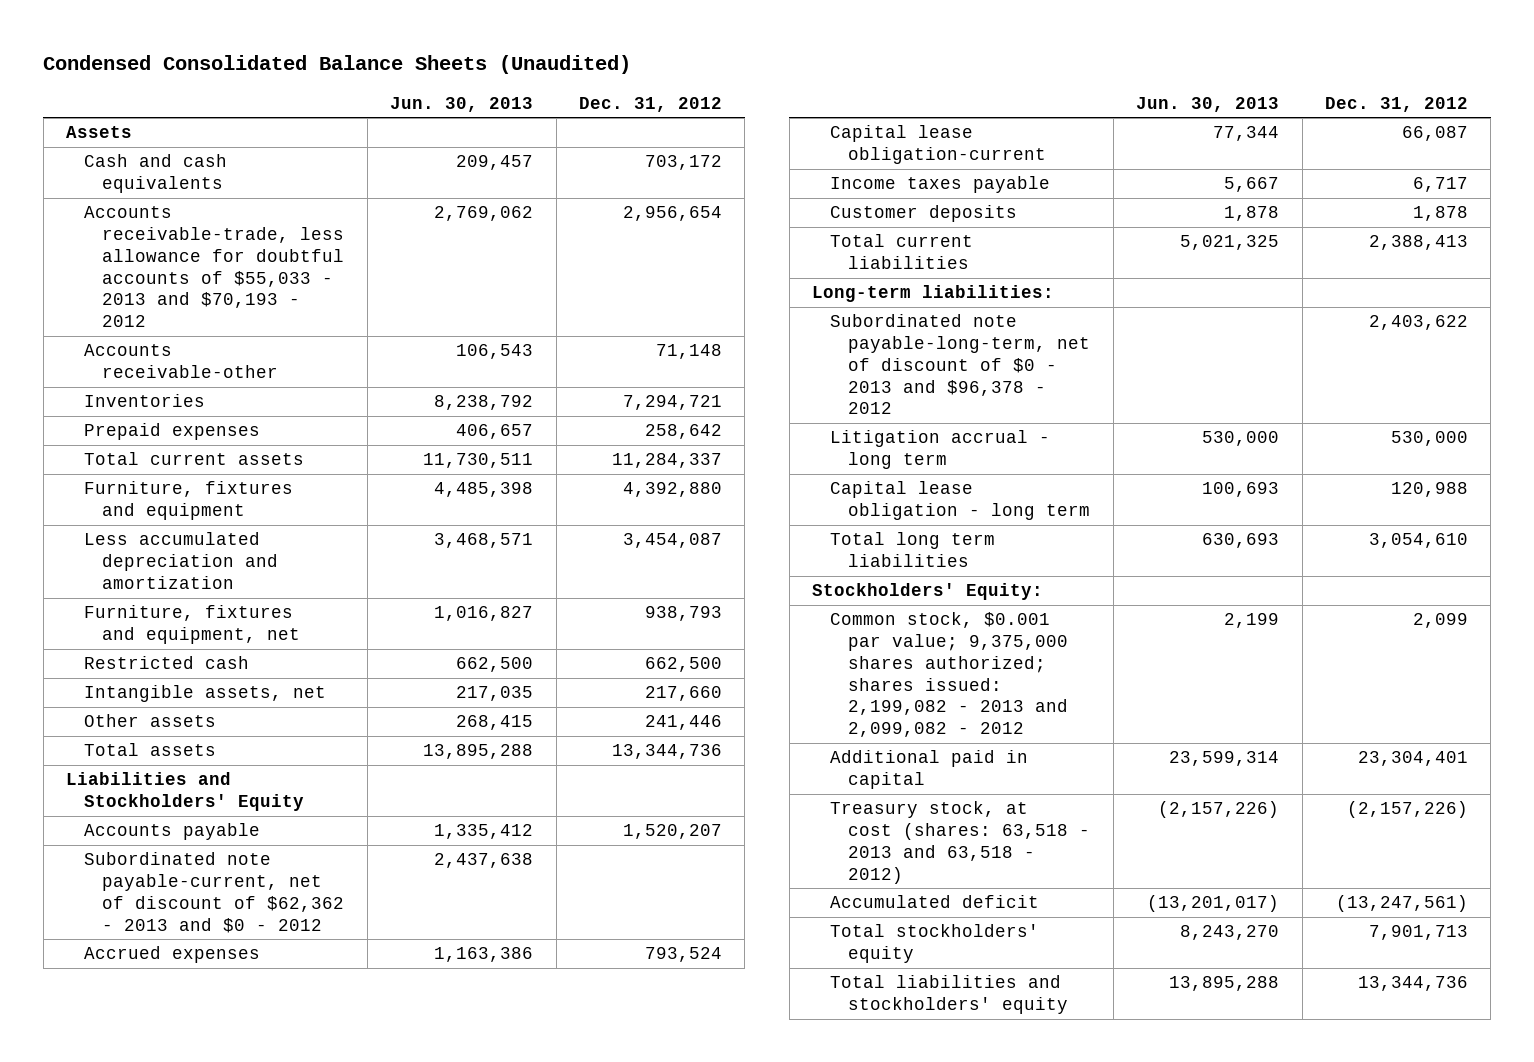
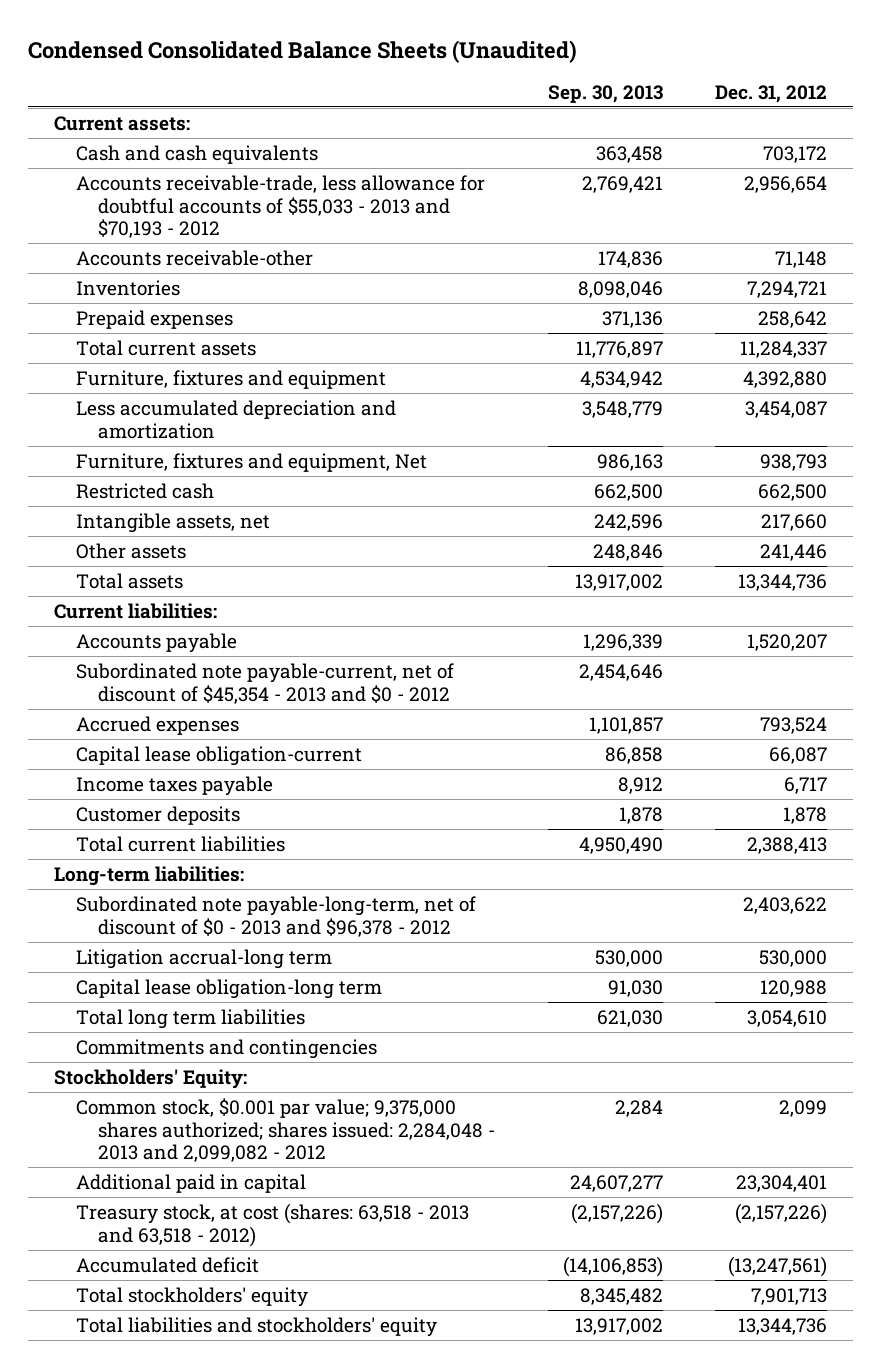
- | Jun. 30, 2013 | Dec. 31, 2012
+ | Sep. 30, 2013 | Dec. 31, 2012
- Assets
+ Current assets:
- Furniture, fixtures and equipment, net | 1,016,827 | 938,793
+ Furniture, fixtures and equipment, Net | 986,163 | 938,793
- Liabilities and Stockholders' Equity
+ Current liabilities:
- Subordinated note payable-current, net of discount of $62,362 - 2013 and $0 - 2012 | 2,437,638 |
+ Subordinated note payable-current, net of discount of $45,354 - 2013 and $0 - 2012 | 2,454,646 |
- Litigation accrual - long term | 530,000 | 530,000
- Capital lease obligation - long term | 100,693 | 120,988
+ Litigation accrual-long term | 530,000 | 530,000
+ Capital lease obligation-long term | 91,030 | 120,988
+ Commitments and contingencies
- Common stock, $0.001 par value; 9,375,000 shares authorized; shares issued: 2,199,082 - 2013 and 2,099,082 - 2012 | 2,199 | 2,099
+ Common stock, $0.001 par value; 9,375,000 shares authorized; shares issued: 2,284,048 - 2013 and 2,099,082 - 2012 | 2,284 | 2,099

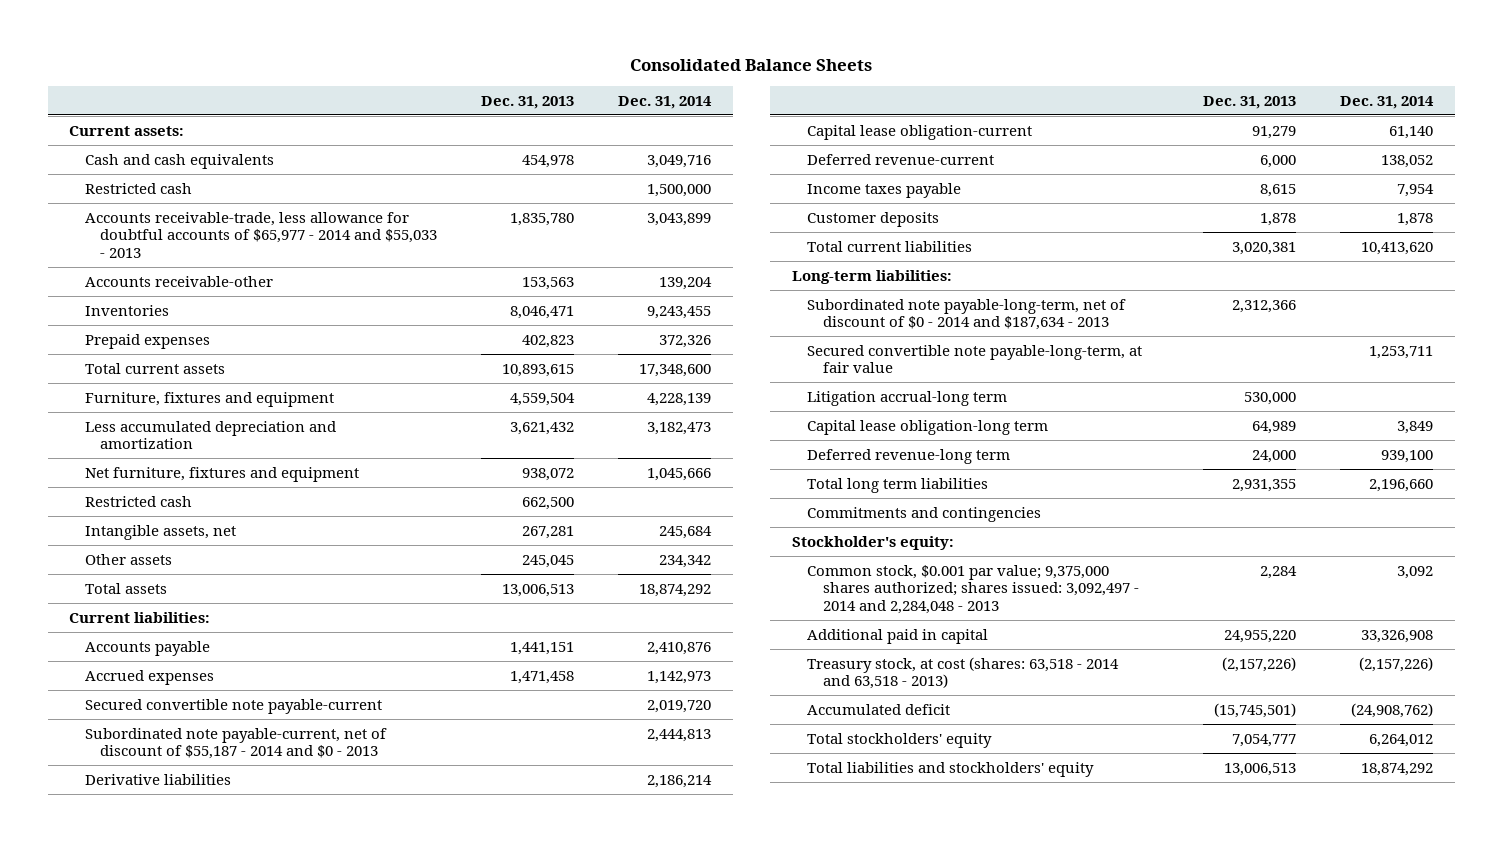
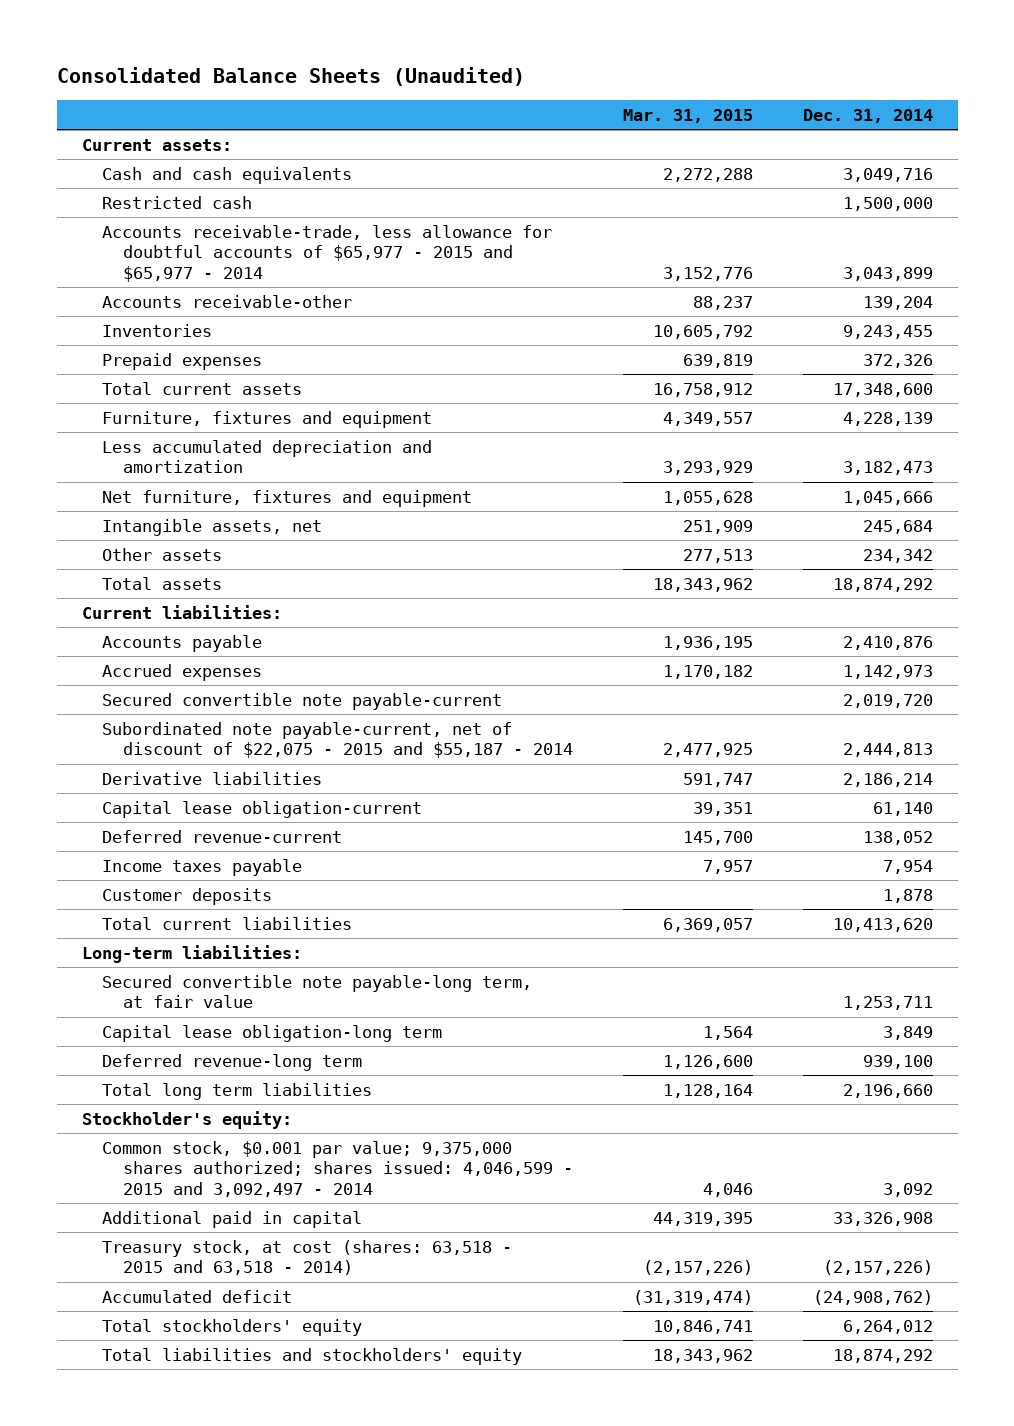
- Consolidated Balance Sheets
+ Consolidated Balance Sheets (Unaudited)
- | Dec. 31, 2013 | Dec. 31, 2014
+ | Mar. 31, 2015 | Dec. 31, 2014
- Accounts receivable-trade, less allowance for doubtful accounts of $65,977 - 2014 and $55,033 - 2013 | 1,835,780 | 3,043,899
+ Accounts receivable-trade, less allowance for doubtful accounts of $65,977 - 2015 and $65,977 - 2014 | 3,152,776 | 3,043,899
- Restricted cash | 662,500 |
- Subordinated note payable-current, net of discount of $55,187 - 2014 and $0 - 2013 | | 2,444,813
+ Subordinated note payable-current, net of discount of $22,075 - 2015 and $55,187 - 2014 | 2,477,925 | 2,444,813
- Subordinated note payable-long-term, net of discount of $0 - 2014 and $187,634 - 2013 | 2,312,366 |
- Secured convertible note payable-long-term, at fair value | | 1,253,711
- Litigation accrual-long term | 530,000 |
+ Secured convertible note payable-long term, at fair value | | 1,253,711
- Commitments and contingencies
- Common stock, $0.001 par value; 9,375,000 shares authorized; shares issued: 3,092,497 - 2014 and 2,284,048 - 2013 | 2,284 | 3,092
+ Common stock, $0.001 par value; 9,375,000 shares authorized; shares issued: 4,046,599 - 2015 and 3,092,497 - 2014 | 4,046 | 3,092
- Treasury stock, at cost (shares: 63,518 - 2014 and 63,518 - 2013) | (2,157,226) | (2,157,226)
+ Treasury stock, at cost (shares: 63,518 - 2015 and 63,518 - 2014) | (2,157,226) | (2,157,226)

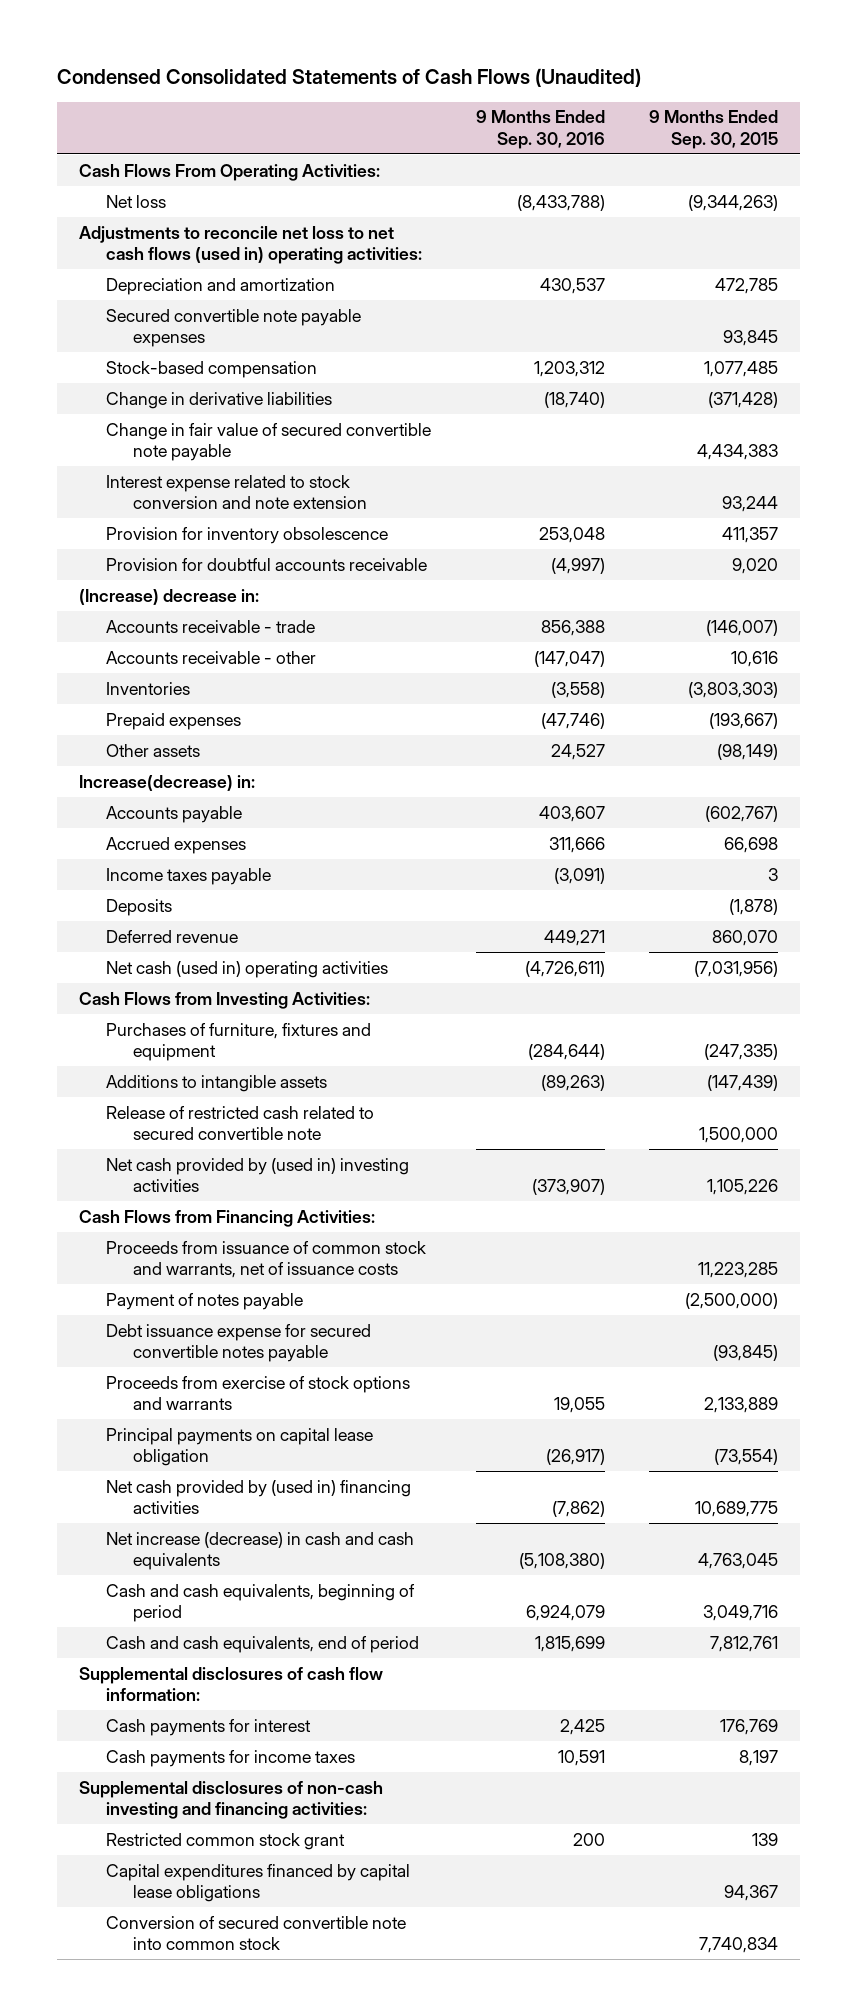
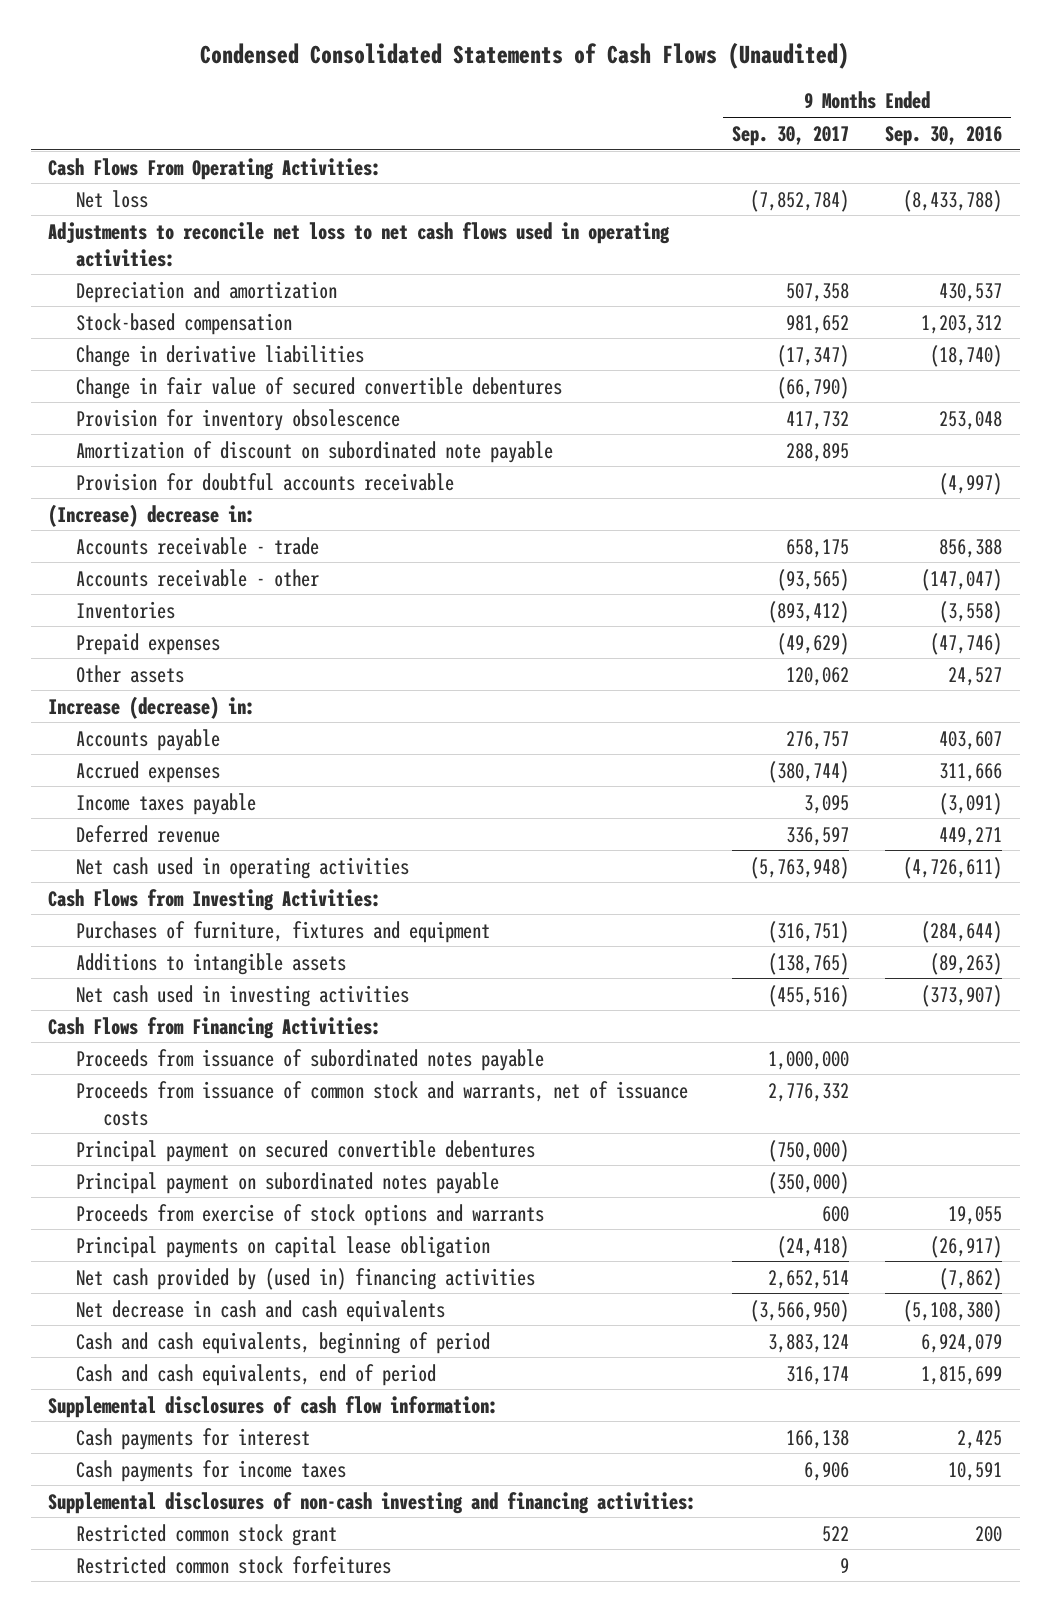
- | 9 Months Ended Sep. 30, 2016 | 9 Months Ended Sep. 30, 2015
+ | 9 Months Ended Sep. 30, 2017 | 9 Months Ended Sep. 30, 2016
- Adjustments to reconcile net loss to net cash flows (used in) operating activities:
+ Adjustments to reconcile net loss to net cash flows used in operating activities:
- Secured convertible note payable expenses | | 93,845
- Change in fair value of secured convertible note payable | | 4,434,383
- Interest expense related to stock conversion and note extension | | 93,244
+ Change in fair value of secured convertible debentures | (66,790) |
+ Amortization of discount on subordinated note payable | 288,895 |
- Increase(decrease) in:
+ Increase (decrease) in:
- Deposits | | (1,878)
- Net cash (used in) operating activities | (4,726,611) | (7,031,956)
+ Net cash used in operating activities | (5,763,948) | (4,726,611)
- Release of restricted cash related to secured convertible note | | 1,500,000
- Net cash provided by (used in) investing activities | (373,907) | 1,105,226
+ Net cash used in investing activities | (455,516) | (373,907)
+ Proceeds from issuance of subordinated notes payable | 1,000,000 |
- Payment of notes payable | | (2,500,000)
- Debt issuance expense for secured convertible notes payable | | (93,845)
+ Principal payment on secured convertible debentures | (750,000) |
+ Principal payment on subordinated notes payable | (350,000) |
- Net increase (decrease) in cash and cash equivalents | (5,108,380) | 4,763,045
+ Net decrease in cash and cash equivalents | (3,566,950) | (5,108,380)
- Capital expenditures financed by capital lease obligations | | 94,367
- Conversion of secured convertible note into common stock | | 7,740,834
+ Restricted common stock forfeitures | 9 |

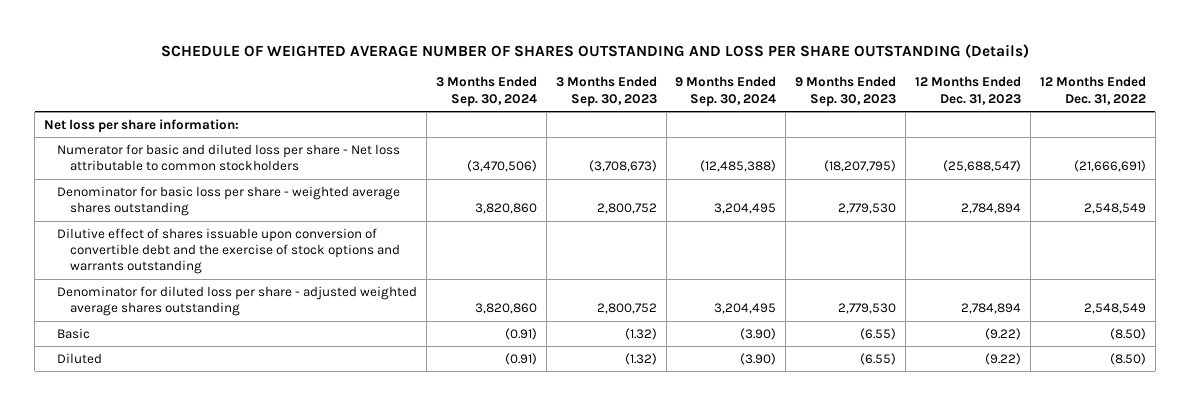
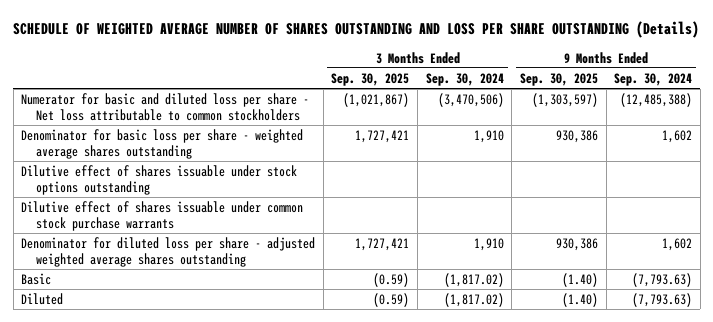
- | 3 Months Ended Sep. 30, 2024 | 3 Months Ended Sep. 30, 2023 | 9 Months Ended Sep. 30, 2024 | 9 Months Ended Sep. 30, 2023 | 12 Months Ended Dec. 31, 2023 | 12 Months Ended Dec. 31, 2022
+ | 3 Months Ended Sep. 30, 2025 | 3 Months Ended Sep. 30, 2024 | 9 Months Ended Sep. 30, 2025 | 9 Months Ended Sep. 30, 2024
- Net loss per share information:
- Denominator for basic loss per share - weighted average shares outstanding | 3,820,860 | 2,800,752 | 3,204,495 | 2,779,530 | 2,784,894 | 2,548,549
- Dilutive effect of shares issuable upon conversion of convertible debt and the exercise of stock options and warrants outstanding
- Denominator for diluted loss per share - adjusted weighted average shares outstanding | 3,820,860 | 2,800,752 | 3,204,495 | 2,779,530 | 2,784,894 | 2,548,549
- Basic | (0.91) | (1.32) | (3.90) | (6.55) | (9.22) | (8.50)
- Diluted | (0.91) | (1.32) | (3.90) | (6.55) | (9.22) | (8.50)
+ Denominator for basic loss per share - weighted average shares outstanding | 1,727,421 | 1,910 | 930,386 | 1,602
+ Dilutive effect of shares issuable under stock options outstanding
+ Dilutive effect of shares issuable under common stock purchase warrants
+ Denominator for diluted loss per share - adjusted weighted average shares outstanding | 1,727,421 | 1,910 | 930,386 | 1,602
+ Basic | (0.59) | (1,817.02) | (1.40) | (7,793.63)
+ Diluted | (0.59) | (1,817.02) | (1.40) | (7,793.63)

